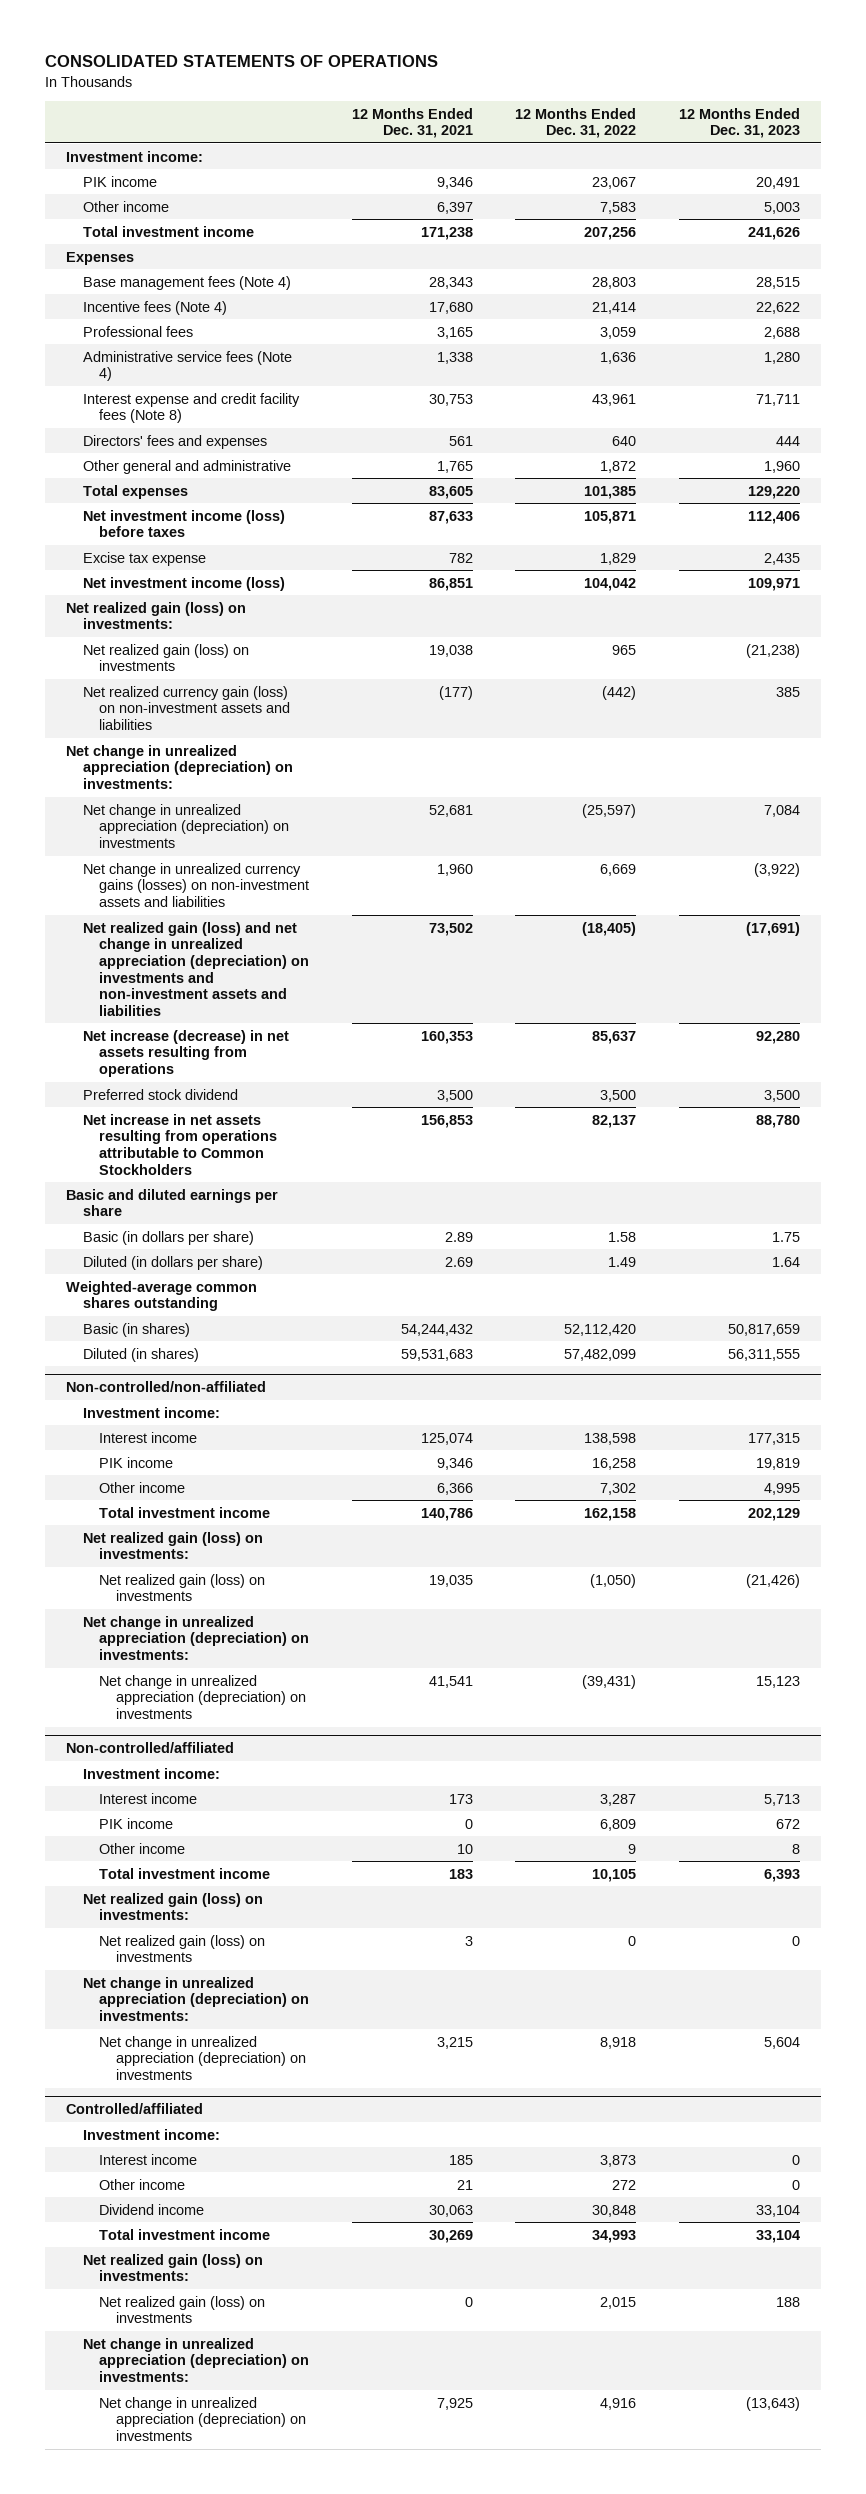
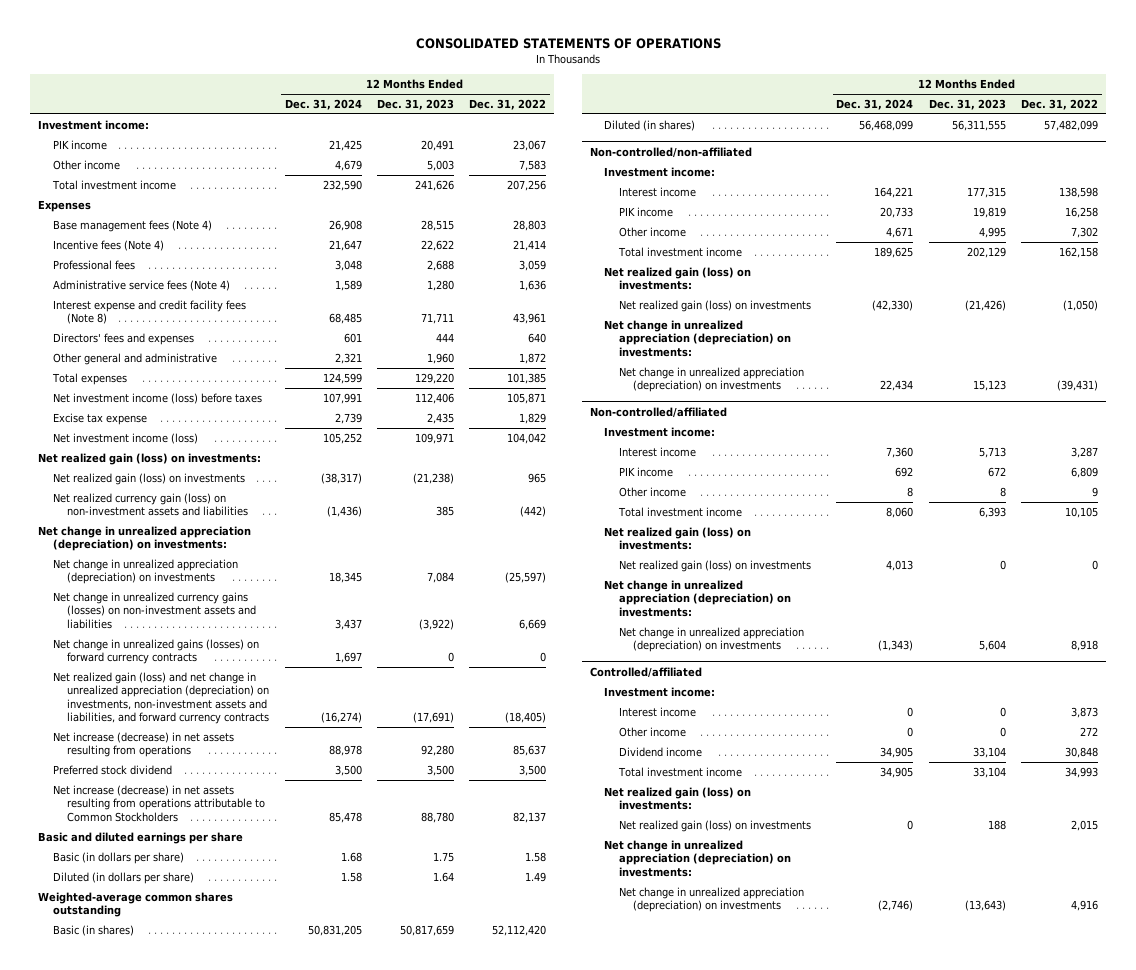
- | 12 Months Ended Dec. 31, 2021 | 12 Months Ended Dec. 31, 2022 | 12 Months Ended Dec. 31, 2023
+ | 12 Months Ended Dec. 31, 2024 | 12 Months Ended Dec. 31, 2023 | 12 Months Ended Dec. 31, 2022
- Net realized gain (loss) and net change in unrealized appreciation (depreciation) on investments and non-investment assets and liabilities | 73,502 | (18,405) | (17,691)
+ Net change in unrealized gains (losses) on forward currency contracts | 1,697 | 0 | 0
+ Net realized gain (loss) and net change in unrealized appreciation (depreciation) on investments, non-investment assets and liabilities, and forward currency contracts | (16,274) | (17,691) | (18,405)
- Net increase in net assets resulting from operations attributable to Common Stockholders | 156,853 | 82,137 | 88,780
+ Net increase (decrease) in net assets resulting from operations attributable to Common Stockholders | 85,478 | 88,780 | 82,137

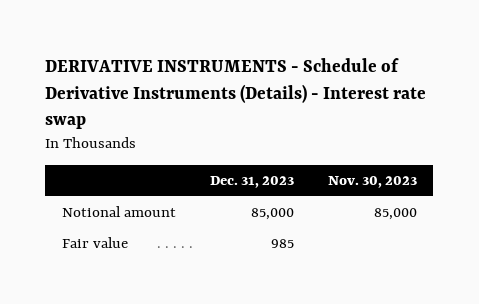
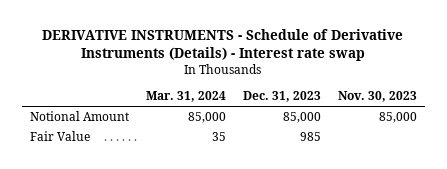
- | Dec. 31, 2023 | Nov. 30, 2023
+ | Mar. 31, 2024 | Dec. 31, 2023 | Nov. 30, 2023
- Notional amount | 85,000 | 85,000
- Fair value | 985 |
+ Notional Amount | 85,000 | 85,000 | 85,000
+ Fair Value | 35 | 985 |

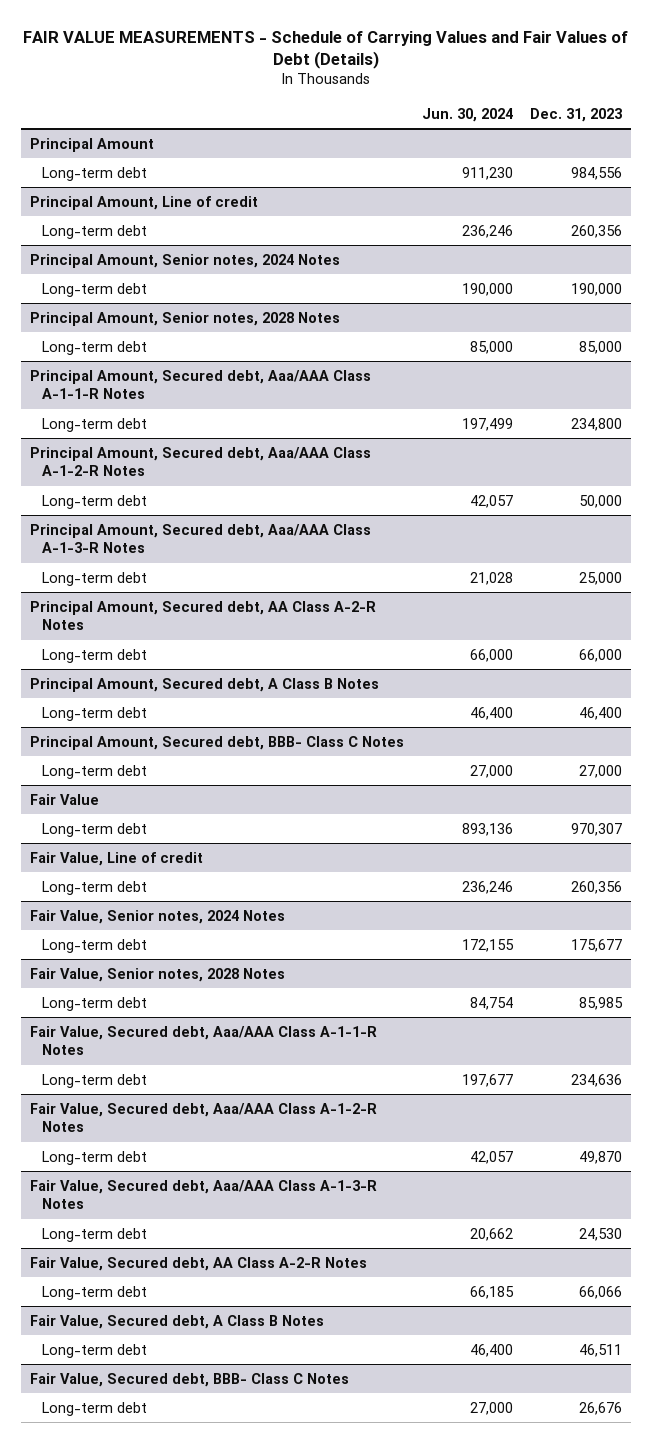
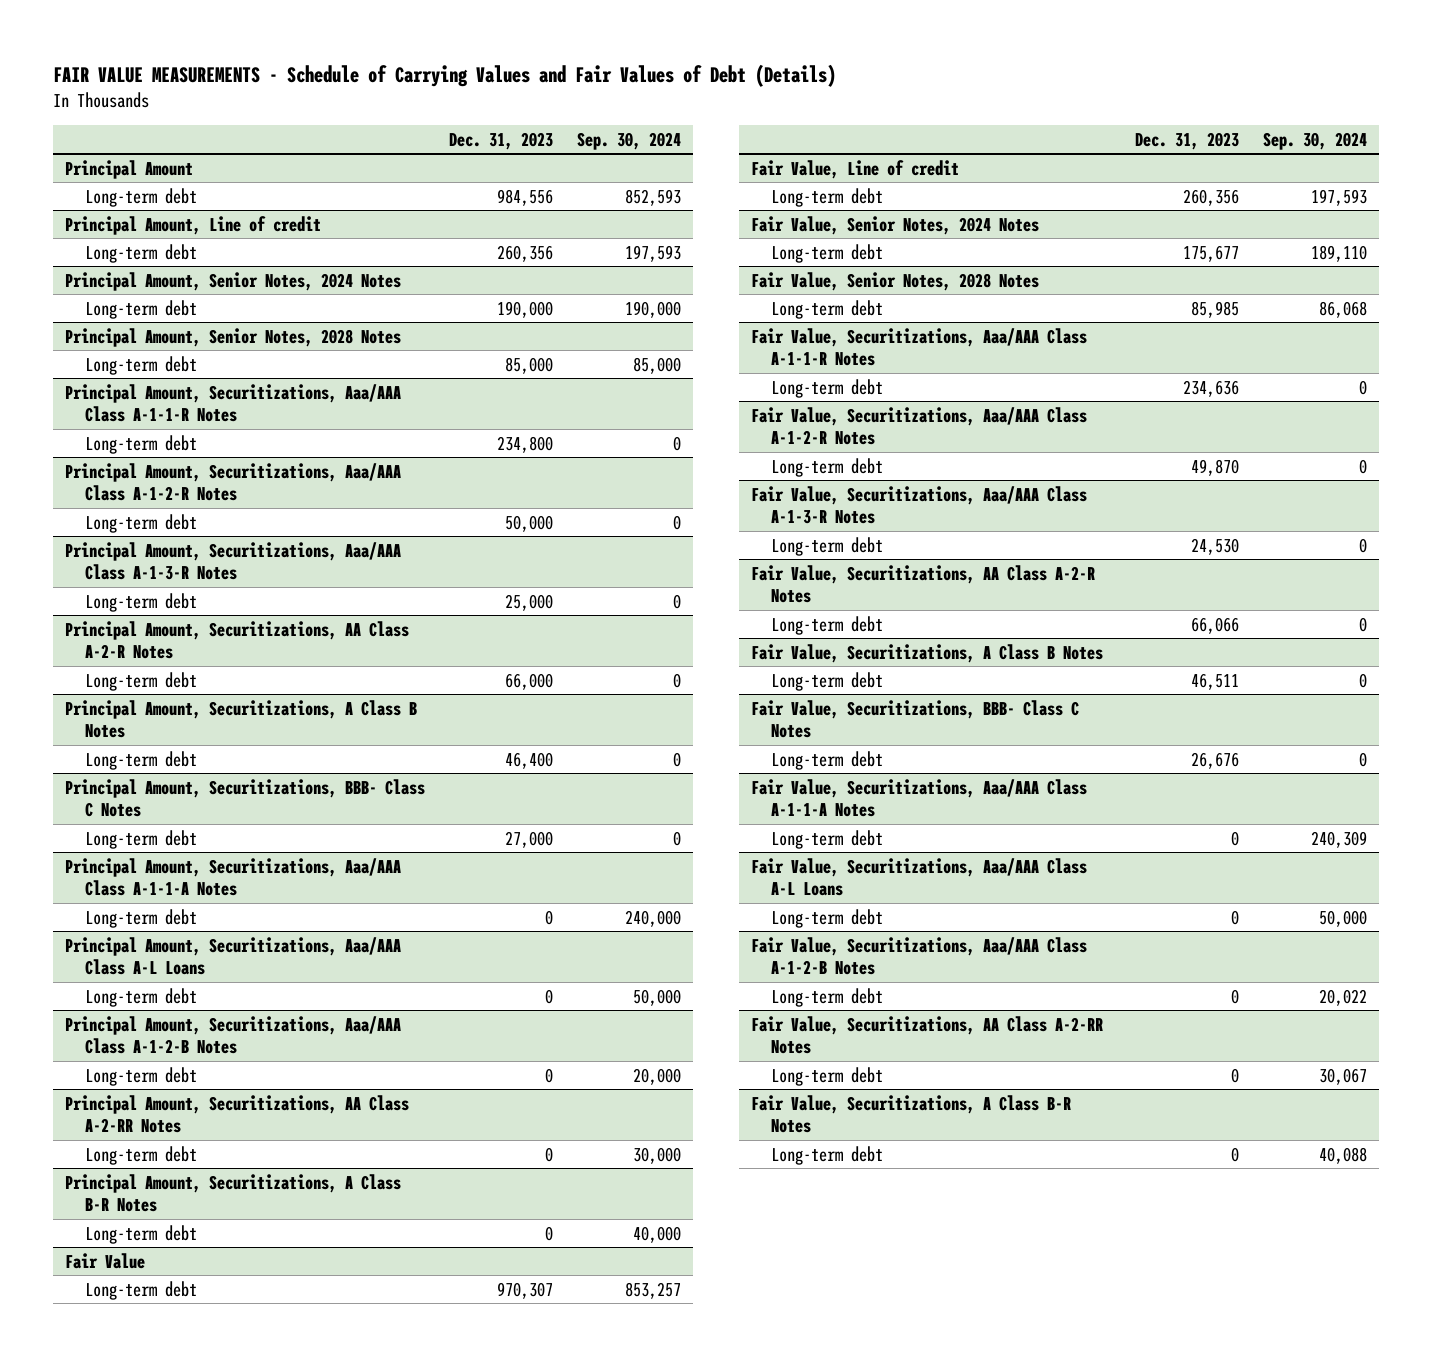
- | Jun. 30, 2024 | Dec. 31, 2023
+ | Dec. 31, 2023 | Sep. 30, 2024
- Principal Amount, Senior notes, 2024 Notes
+ Principal Amount, Senior Notes, 2024 Notes
- Principal Amount, Senior notes, 2028 Notes
+ Principal Amount, Senior Notes, 2028 Notes
- Principal Amount, Secured debt, Aaa/AAA Class A-1-1-R Notes
+ Principal Amount, Securitizations, Aaa/AAA Class A-1-1-R Notes
- Principal Amount, Secured debt, Aaa/AAA Class A-1-2-R Notes
+ Principal Amount, Securitizations, Aaa/AAA Class A-1-2-R Notes
- Principal Amount, Secured debt, Aaa/AAA Class A-1-3-R Notes
+ Principal Amount, Securitizations, Aaa/AAA Class A-1-3-R Notes
- Principal Amount, Secured debt, AA Class A-2-R Notes
+ Principal Amount, Securitizations, AA Class A-2-R Notes
- Principal Amount, Secured debt, A Class B Notes
+ Principal Amount, Securitizations, A Class B Notes
- Principal Amount, Secured debt, BBB- Class C Notes
+ Principal Amount, Securitizations, BBB- Class C Notes
+ Principal Amount, Securitizations, Aaa/AAA Class A-1-1-A Notes
+ Long-term debt | 0 | 240,000
+ Principal Amount, Securitizations, Aaa/AAA Class A-L Loans
+ Long-term debt | 0 | 50,000
+ Principal Amount, Securitizations, Aaa/AAA Class A-1-2-B Notes
+ Long-term debt | 0 | 20,000
+ Principal Amount, Securitizations, AA Class A-2-RR Notes
+ Long-term debt | 0 | 30,000
+ Principal Amount, Securitizations, A Class B-R Notes
+ Long-term debt | 0 | 40,000
- Fair Value, Senior notes, 2024 Notes
+ Fair Value, Senior Notes, 2024 Notes
- Fair Value, Senior notes, 2028 Notes
+ Fair Value, Senior Notes, 2028 Notes
- Fair Value, Secured debt, Aaa/AAA Class A-1-1-R Notes
+ Fair Value, Securitizations, Aaa/AAA Class A-1-1-R Notes
- Fair Value, Secured debt, Aaa/AAA Class A-1-2-R Notes
+ Fair Value, Securitizations, Aaa/AAA Class A-1-2-R Notes
- Fair Value, Secured debt, Aaa/AAA Class A-1-3-R Notes
+ Fair Value, Securitizations, Aaa/AAA Class A-1-3-R Notes
- Fair Value, Secured debt, AA Class A-2-R Notes
+ Fair Value, Securitizations, AA Class A-2-R Notes
- Fair Value, Secured debt, A Class B Notes
+ Fair Value, Securitizations, A Class B Notes
- Fair Value, Secured debt, BBB- Class C Notes
+ Fair Value, Securitizations, BBB- Class C Notes
+ Fair Value, Securitizations, Aaa/AAA Class A-1-1-A Notes
+ Long-term debt | 0 | 240,309
+ Fair Value, Securitizations, Aaa/AAA Class A-L Loans
+ Long-term debt | 0 | 50,000
+ Fair Value, Securitizations, Aaa/AAA Class A-1-2-B Notes
+ Long-term debt | 0 | 20,022
+ Fair Value, Securitizations, AA Class A-2-RR Notes
+ Long-term debt | 0 | 30,067
+ Fair Value, Securitizations, A Class B-R Notes
+ Long-term debt | 0 | 40,088

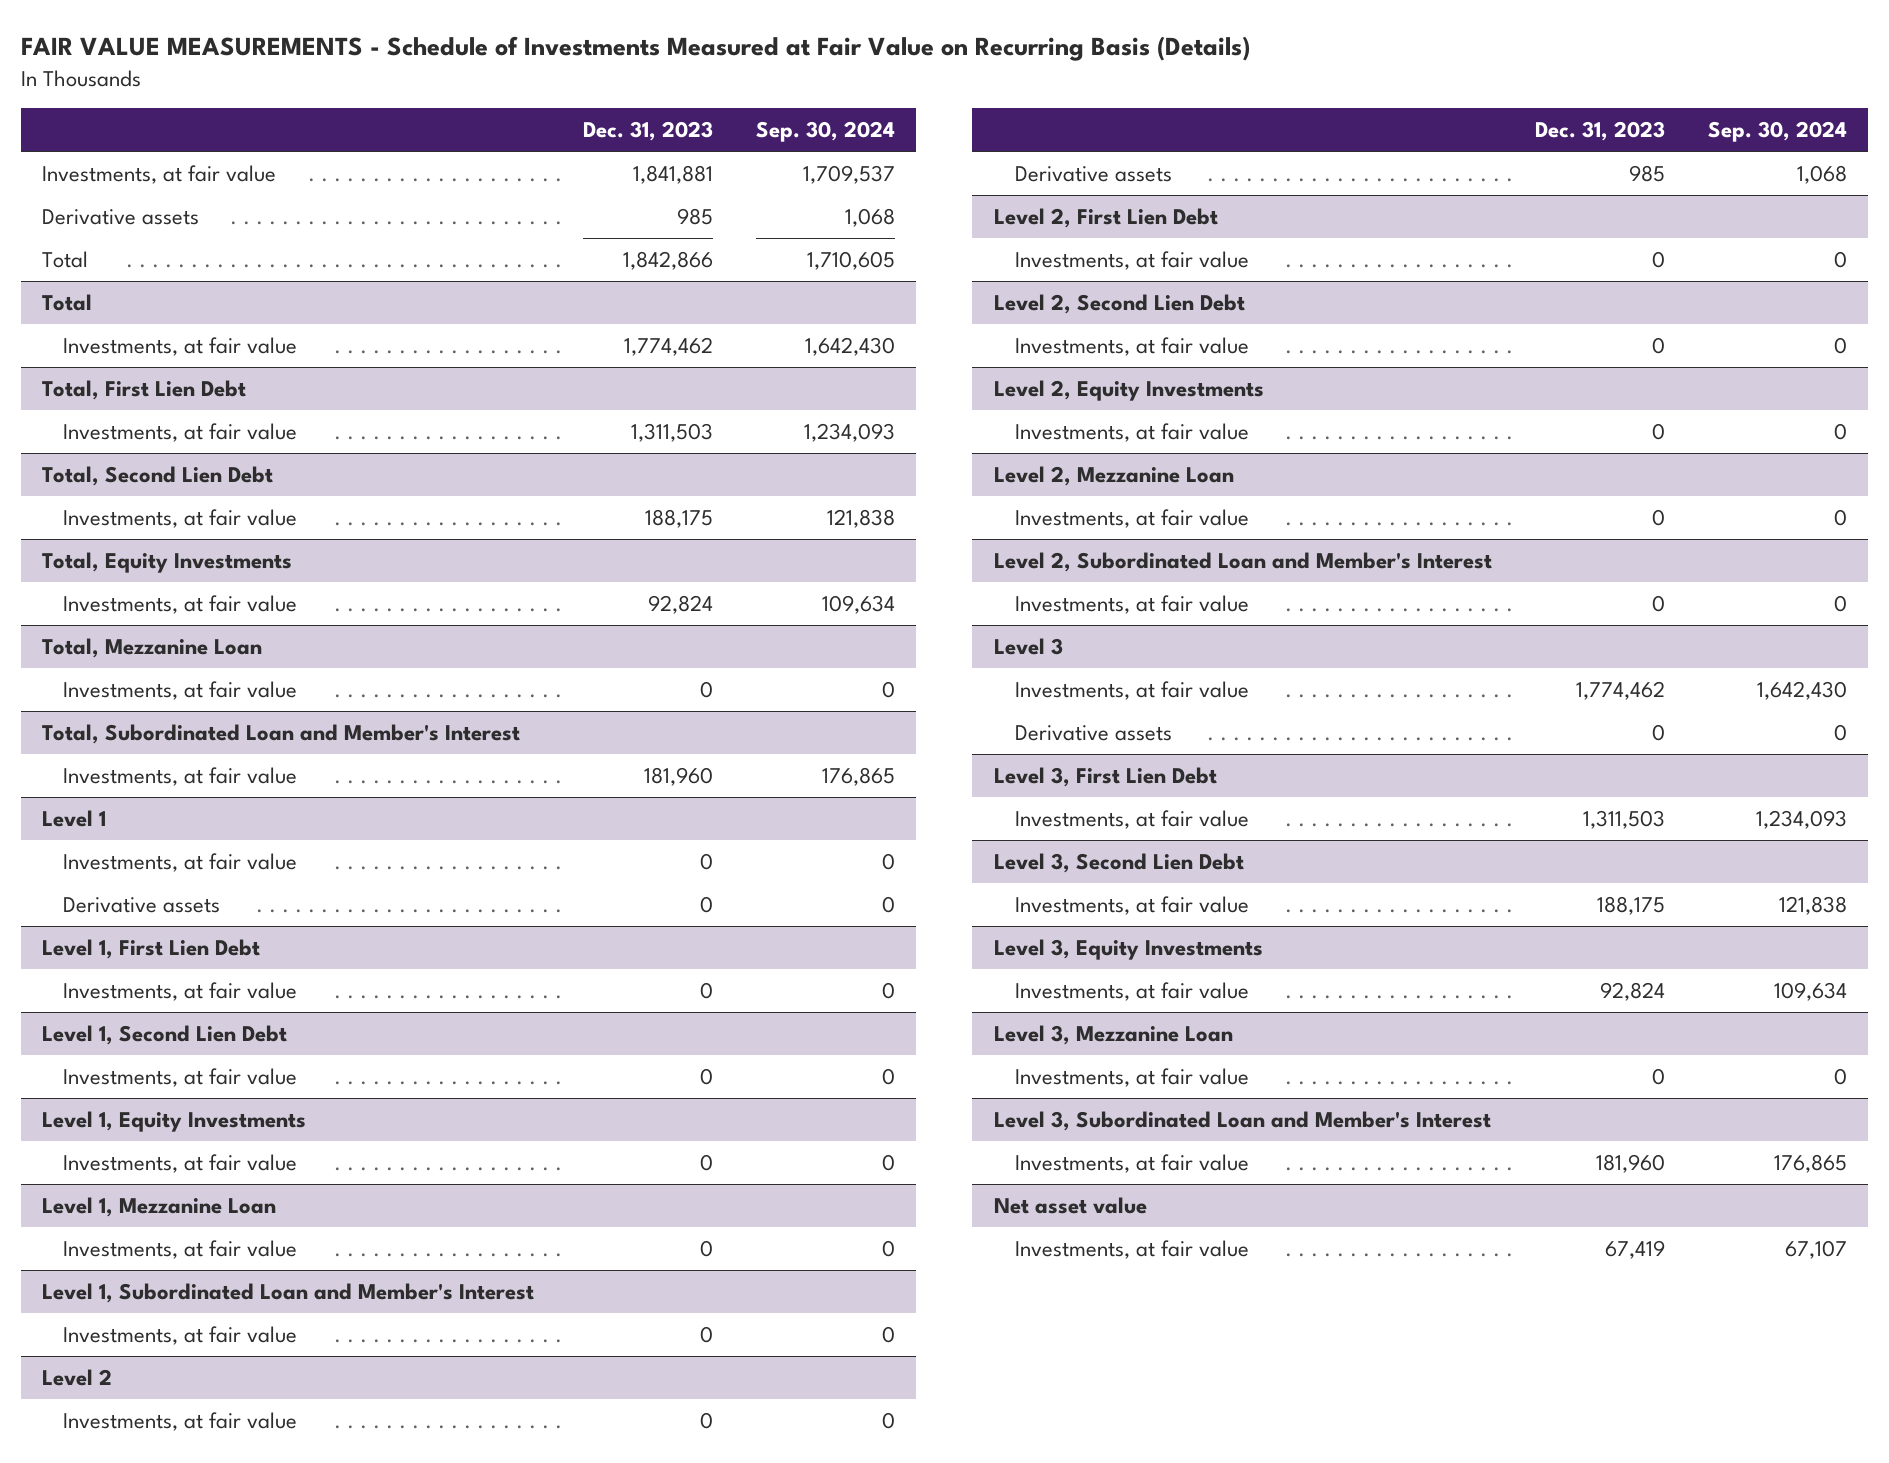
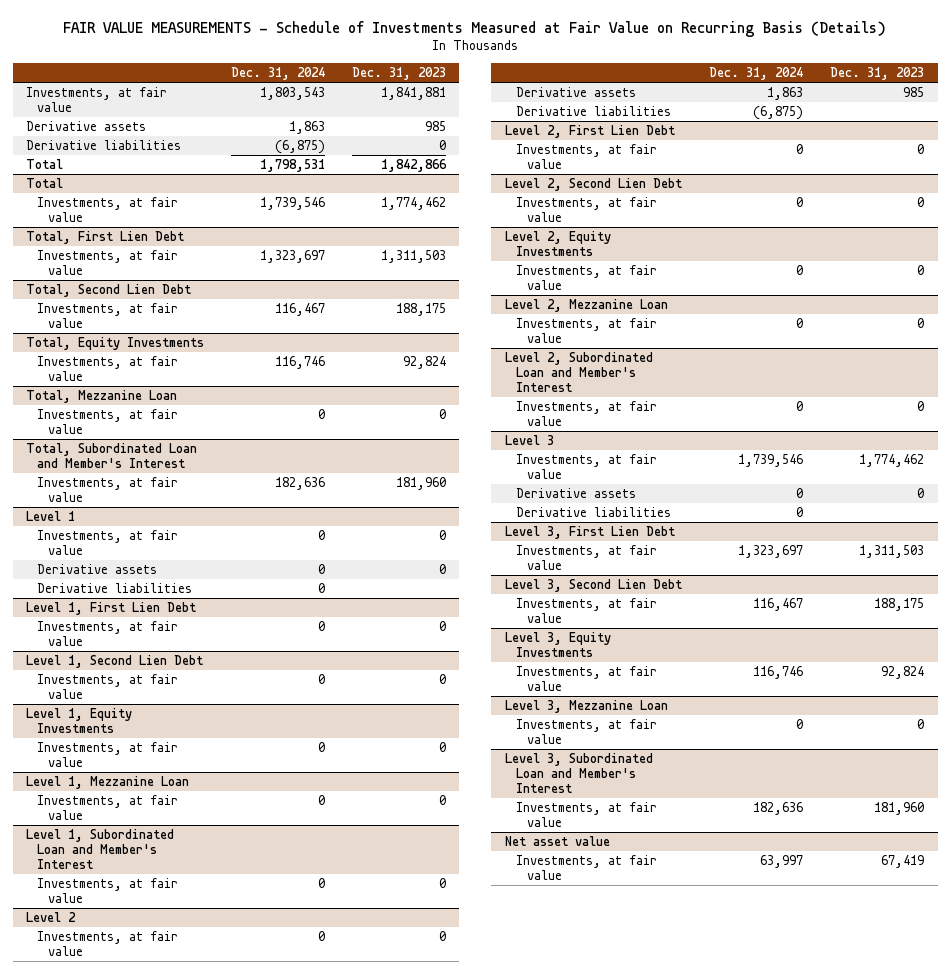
- | Dec. 31, 2023 | Sep. 30, 2024
+ | Dec. 31, 2024 | Dec. 31, 2023
+ Derivative liabilities | (6,875) | 0
@ Level 1
+ Derivative liabilities | 0 |
@ Level 2
+ Derivative liabilities | (6,875) |
@ Level 3
+ Derivative liabilities | 0 |

